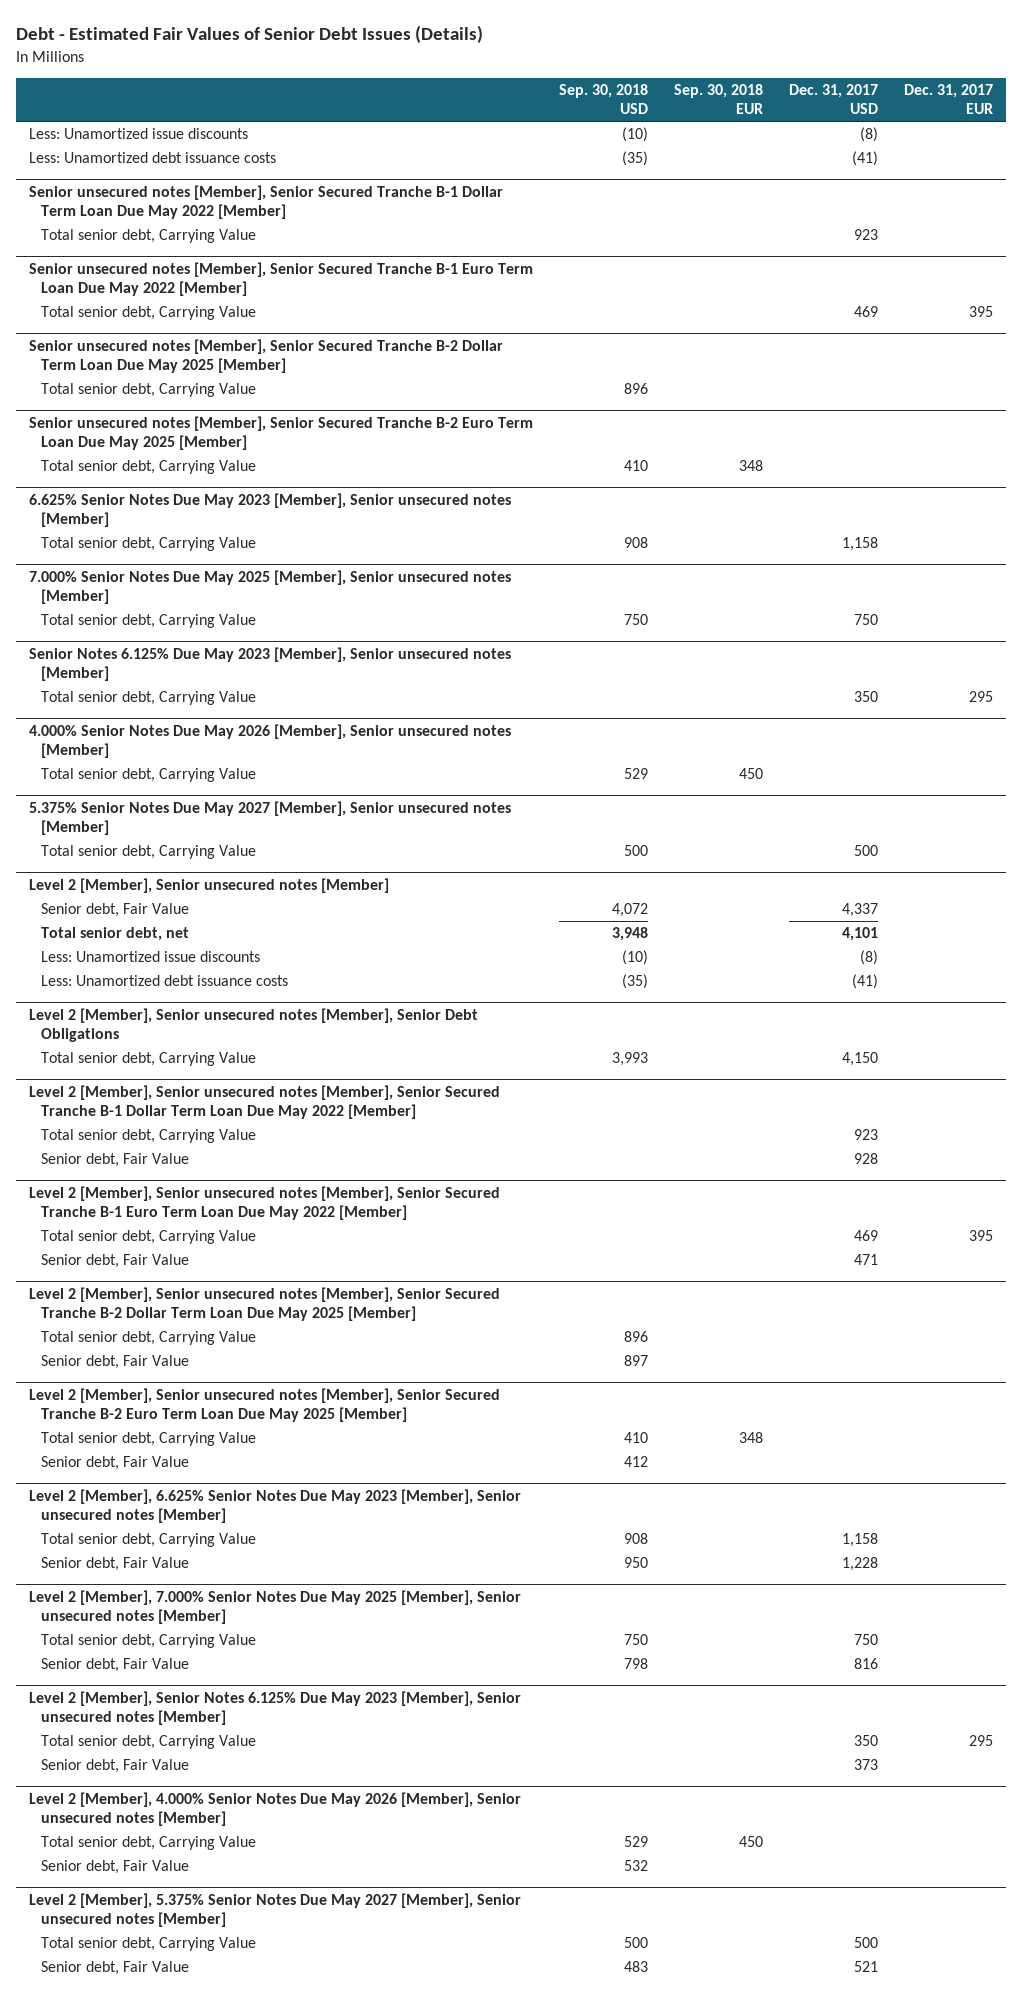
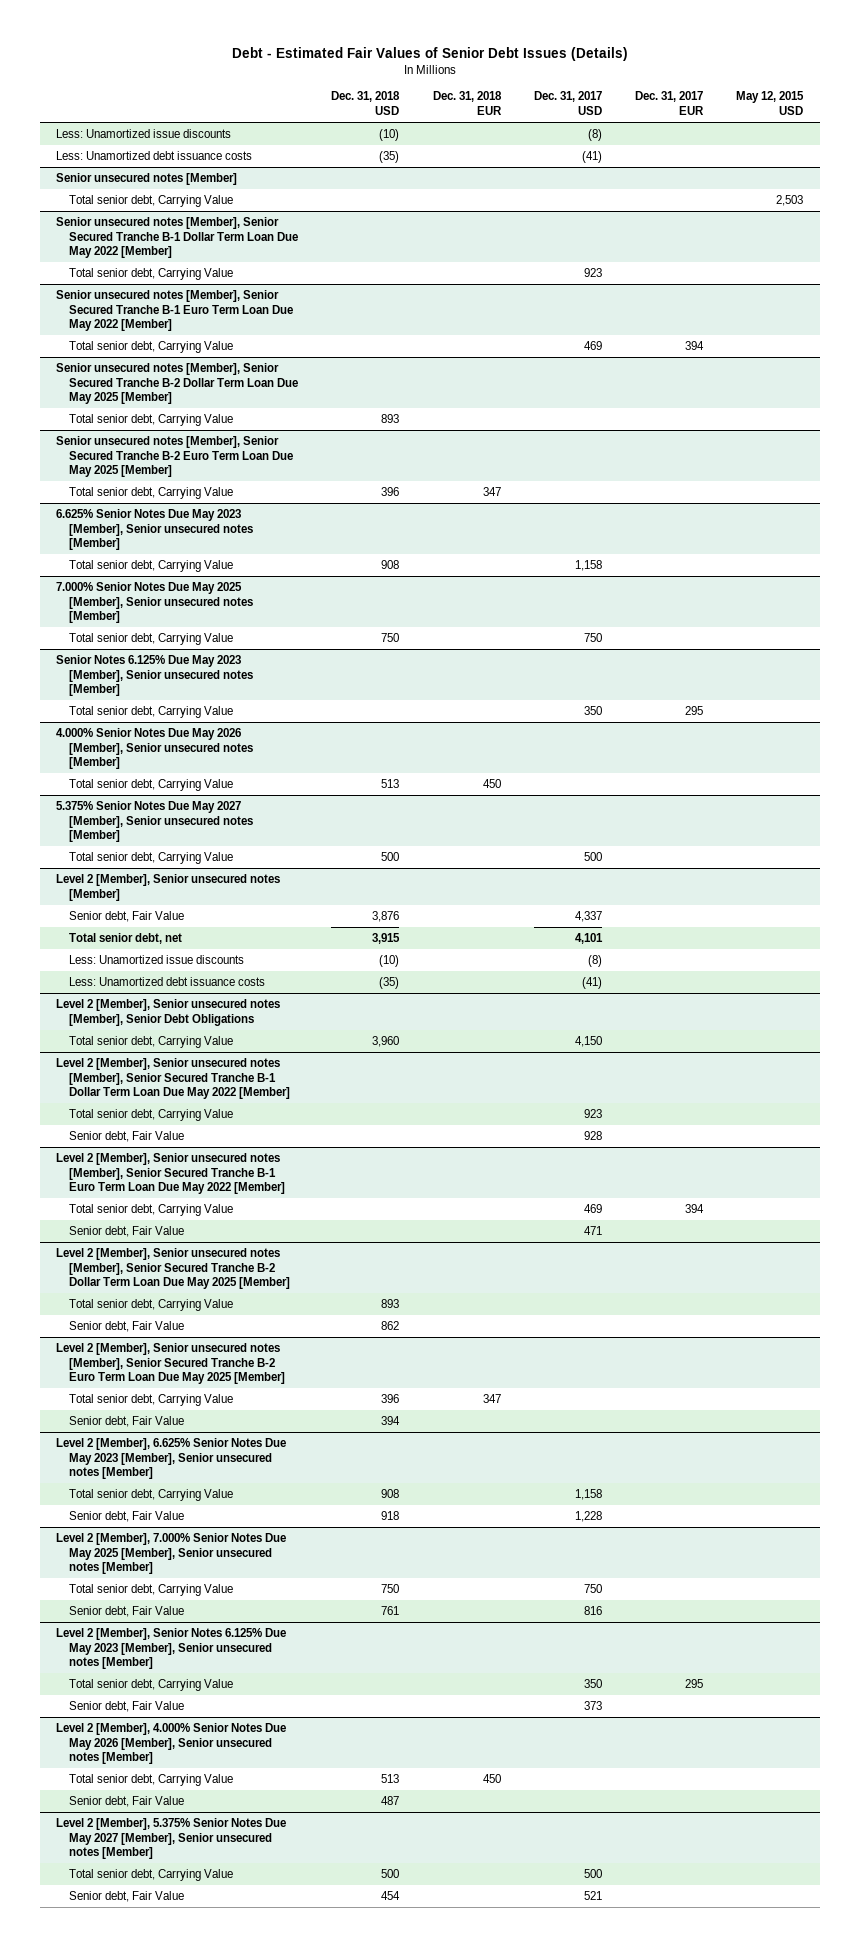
- | Sep. 30, 2018 USD | Sep. 30, 2018 EUR | Dec. 31, 2017 USD | Dec. 31, 2017 EUR
+ | Dec. 31, 2018 USD | Dec. 31, 2018 EUR | Dec. 31, 2017 USD | Dec. 31, 2017 EUR | May 12, 2015 USD
+ Senior unsecured notes [Member]
+ Total senior debt, Carrying Value | | | | | 2,503
@ Senior unsecured notes [Member], Senior Secured Tranche B-1 Euro Term Loan Due May 2022 [Member]
- Total senior debt, Carrying Value | | | 469 | 395
+ Total senior debt, Carrying Value | | | 469 | 394 |
@ Level 2 [Member], Senior unsecured notes [Member], Senior Secured Tranche B-1 Euro Term Loan Due May 2022 [Member]
- Total senior debt, Carrying Value | | | 469 | 395
+ Total senior debt, Carrying Value | | | 469 | 394 |

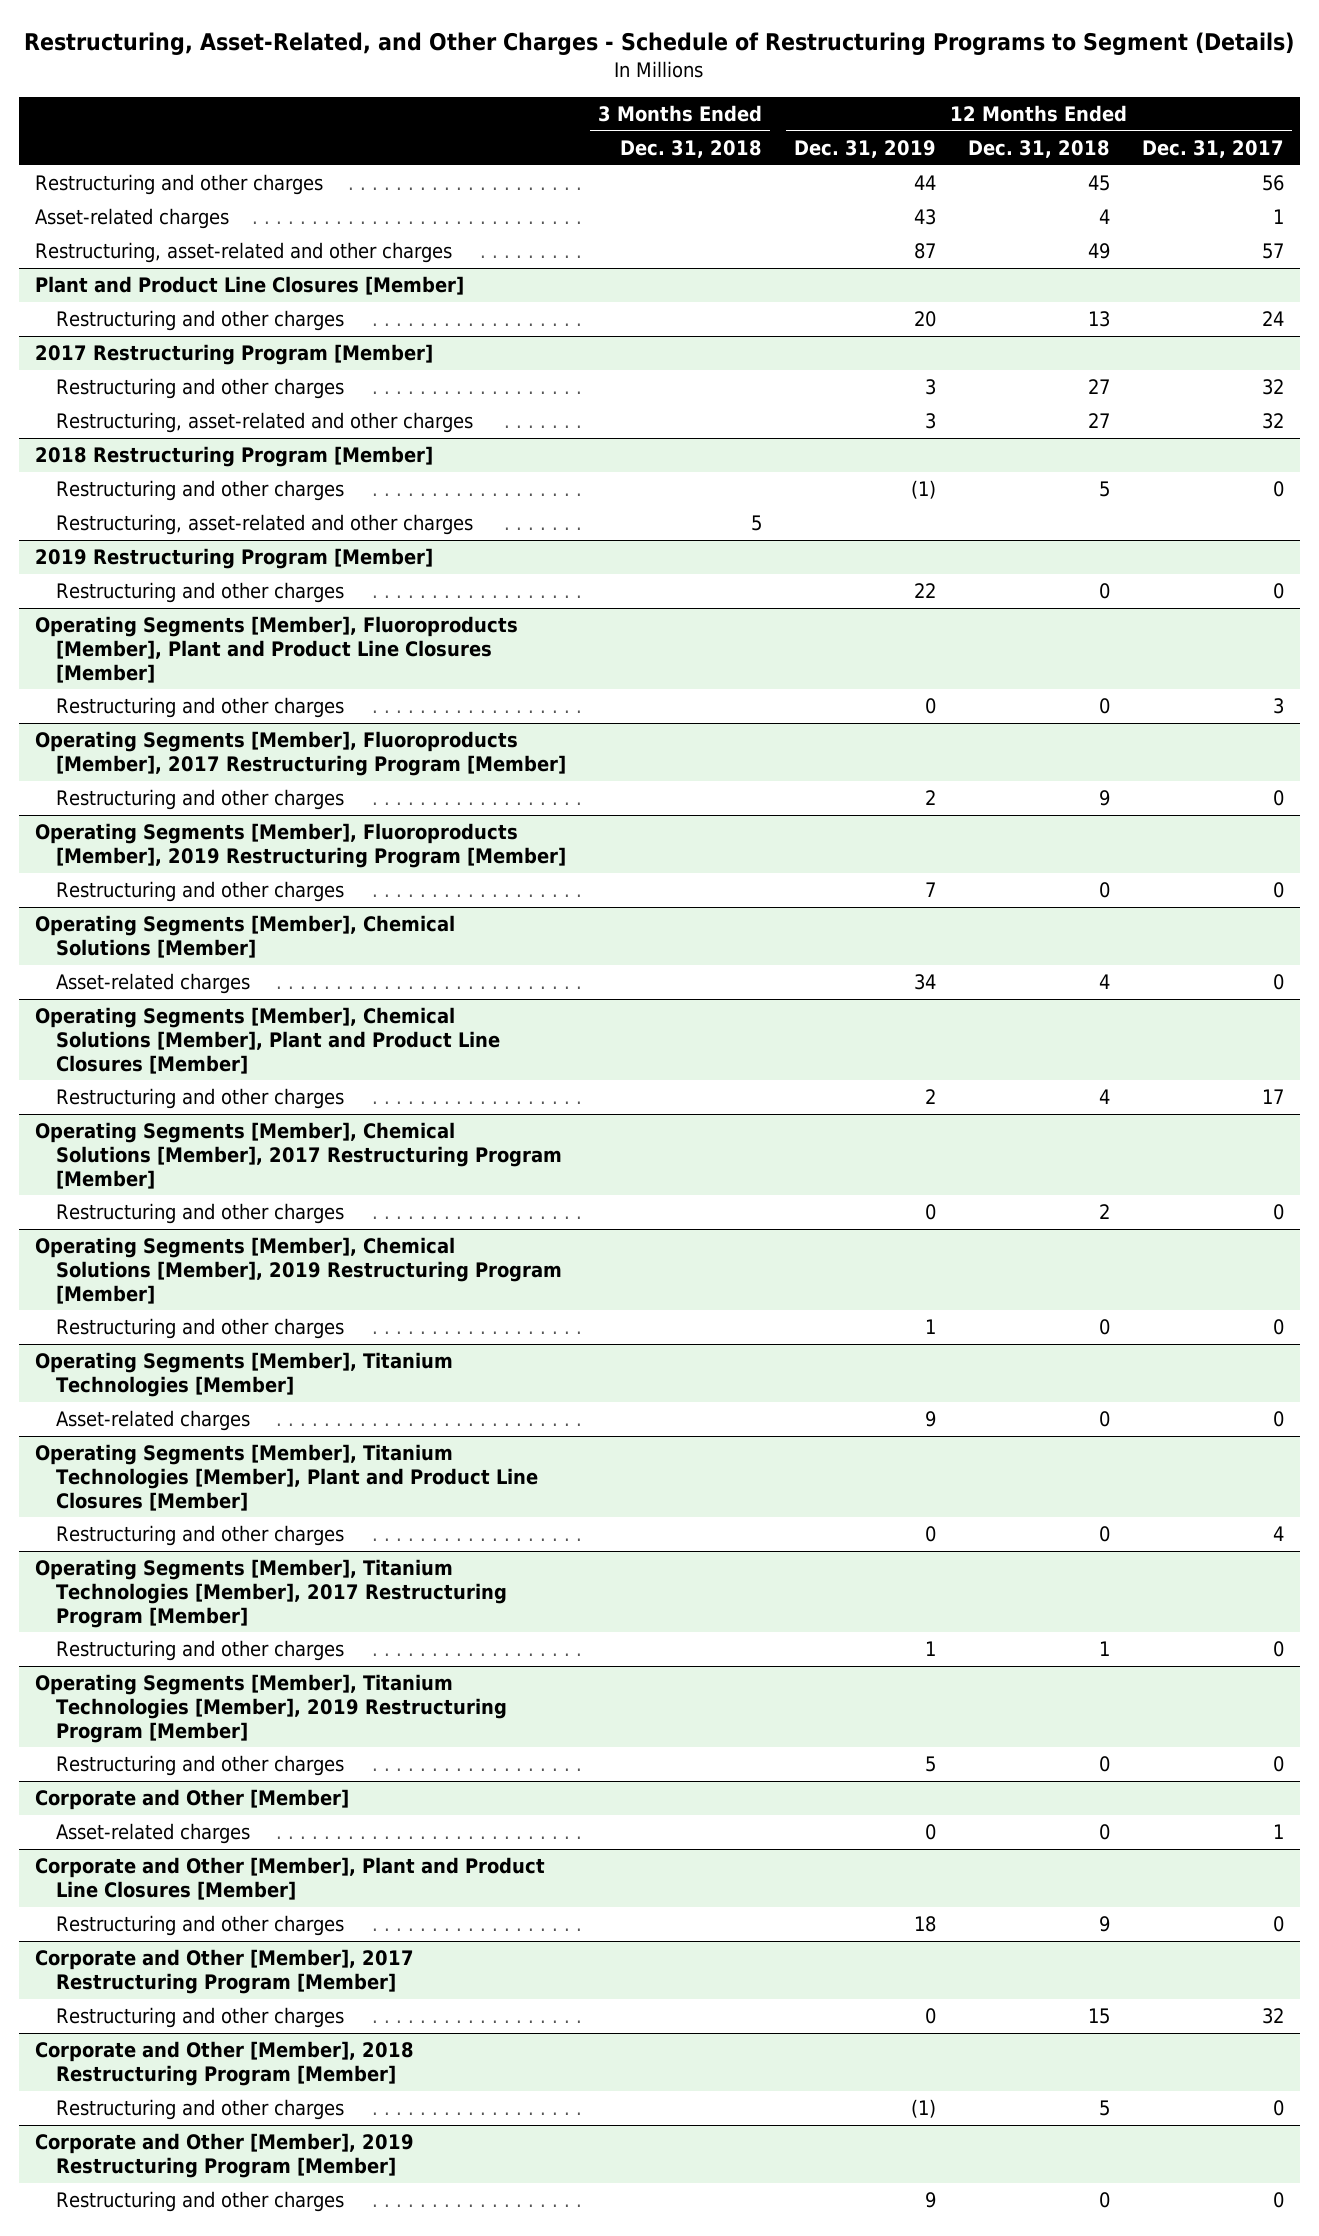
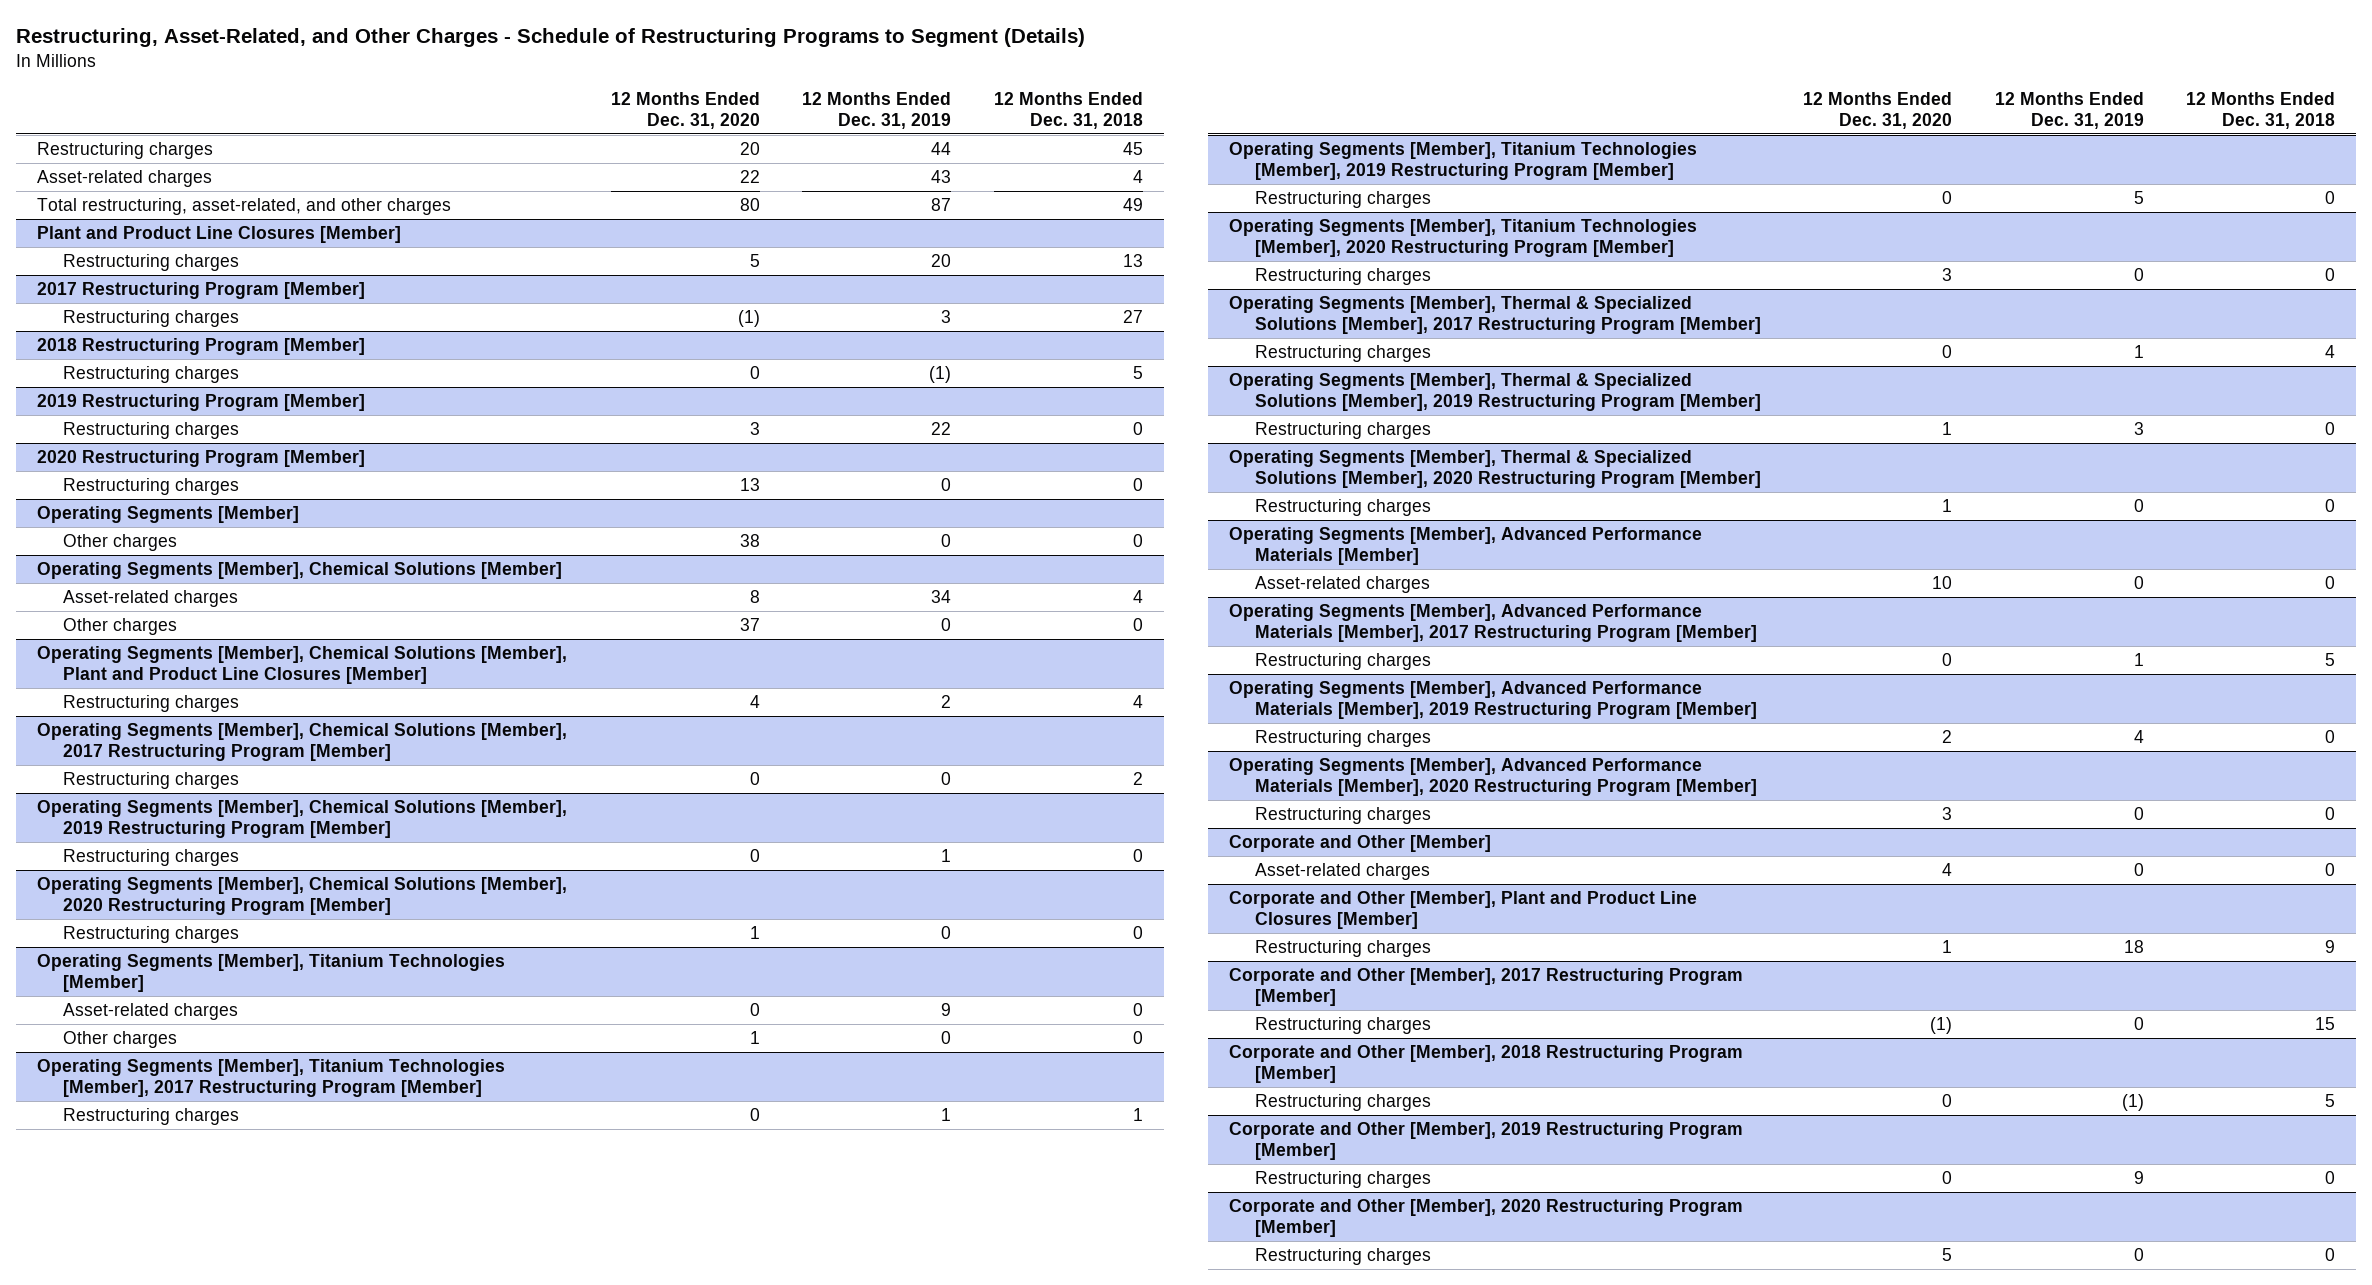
- | 3 Months Ended Dec. 31, 2018 | 12 Months Ended Dec. 31, 2019 | 12 Months Ended Dec. 31, 2018 | 12 Months Ended Dec. 31, 2017
+ | 12 Months Ended Dec. 31, 2020 | 12 Months Ended Dec. 31, 2019 | 12 Months Ended Dec. 31, 2018
- Restructuring and other charges | | 44 | 45 | 56
+ Restructuring charges | 20 | 44 | 45
- Restructuring, asset-related and other charges | | 87 | 49 | 57
+ Total restructuring, asset-related, and other charges | 80 | 87 | 49
@ Plant and Product Line Closures [Member]
- Restructuring and other charges | | 20 | 13 | 24
+ Restructuring charges | 5 | 20 | 13
@ 2017 Restructuring Program [Member]
- Restructuring and other charges | | 3 | 27 | 32
- Restructuring, asset-related and other charges | | 3 | 27 | 32
+ Restructuring charges | (1) | 3 | 27
@ 2018 Restructuring Program [Member]
- Restructuring and other charges | | (1) | 5 | 0
- Restructuring, asset-related and other charges | 5 | | |
+ Restructuring charges | 0 | (1) | 5
@ 2019 Restructuring Program [Member]
- Restructuring and other charges | | 22 | 0 | 0
- Operating Segments [Member], Fluoroproducts [Member], Plant and Product Line Closures [Member]
- Restructuring and other charges | | 0 | 0 | 3
- Operating Segments [Member], Fluoroproducts [Member], 2017 Restructuring Program [Member]
- Restructuring and other charges | | 2 | 9 | 0
- Operating Segments [Member], Fluoroproducts [Member], 2019 Restructuring Program [Member]
- Restructuring and other charges | | 7 | 0 | 0
@ 2019 Restructuring Program [Member]
+ Restructuring charges | 3 | 22 | 0
+ 2020 Restructuring Program [Member]
+ Restructuring charges | 13 | 0 | 0
+ Operating Segments [Member]
+ Other charges | 38 | 0 | 0
@ Operating Segments [Member], Chemical Solutions [Member]
+ Other charges | 37 | 0 | 0
@ Operating Segments [Member], Chemical Solutions [Member], Plant and Product Line Closures [Member]
- Restructuring and other charges | | 2 | 4 | 17
+ Restructuring charges | 4 | 2 | 4
@ Operating Segments [Member], Chemical Solutions [Member], 2017 Restructuring Program [Member]
- Restructuring and other charges | | 0 | 2 | 0
+ Restructuring charges | 0 | 0 | 2
@ Operating Segments [Member], Chemical Solutions [Member], 2019 Restructuring Program [Member]
- Restructuring and other charges | | 1 | 0 | 0
+ Restructuring charges | 0 | 1 | 0
+ Operating Segments [Member], Chemical Solutions [Member], 2020 Restructuring Program [Member]
+ Restructuring charges | 1 | 0 | 0
- Operating Segments [Member], Titanium Technologies [Member], Plant and Product Line Closures [Member]
- Restructuring and other charges | | 0 | 0 | 4
@ Operating Segments [Member], Titanium Technologies [Member]
+ Other charges | 1 | 0 | 0
@ Operating Segments [Member], Titanium Technologies [Member], 2017 Restructuring Program [Member]
- Restructuring and other charges | | 1 | 1 | 0
+ Restructuring charges | 0 | 1 | 1
@ Operating Segments [Member], Titanium Technologies [Member], 2019 Restructuring Program [Member]
- Restructuring and other charges | | 5 | 0 | 0
+ Restructuring charges | 0 | 5 | 0
+ Operating Segments [Member], Titanium Technologies [Member], 2020 Restructuring Program [Member]
+ Restructuring charges | 3 | 0 | 0
+ Operating Segments [Member], Thermal & Specialized Solutions [Member], 2017 Restructuring Program [Member]
+ Restructuring charges | 0 | 1 | 4
+ Operating Segments [Member], Thermal & Specialized Solutions [Member], 2019 Restructuring Program [Member]
+ Restructuring charges | 1 | 3 | 0
+ Operating Segments [Member], Thermal & Specialized Solutions [Member], 2020 Restructuring Program [Member]
+ Restructuring charges | 1 | 0 | 0
+ Operating Segments [Member], Advanced Performance Materials [Member]
+ Asset-related charges | 10 | 0 | 0
+ Operating Segments [Member], Advanced Performance Materials [Member], 2017 Restructuring Program [Member]
+ Restructuring charges | 0 | 1 | 5
+ Operating Segments [Member], Advanced Performance Materials [Member], 2019 Restructuring Program [Member]
+ Restructuring charges | 2 | 4 | 0
+ Operating Segments [Member], Advanced Performance Materials [Member], 2020 Restructuring Program [Member]
+ Restructuring charges | 3 | 0 | 0
@ Corporate and Other [Member], Plant and Product Line Closures [Member]
- Restructuring and other charges | | 18 | 9 | 0
+ Restructuring charges | 1 | 18 | 9
@ Corporate and Other [Member], 2017 Restructuring Program [Member]
- Restructuring and other charges | | 0 | 15 | 32
+ Restructuring charges | (1) | 0 | 15
@ Corporate and Other [Member], 2018 Restructuring Program [Member]
- Restructuring and other charges | | (1) | 5 | 0
+ Restructuring charges | 0 | (1) | 5
@ Corporate and Other [Member], 2019 Restructuring Program [Member]
- Restructuring and other charges | | 9 | 0 | 0
+ Restructuring charges | 0 | 9 | 0
+ Corporate and Other [Member], 2020 Restructuring Program [Member]
+ Restructuring charges | 5 | 0 | 0

